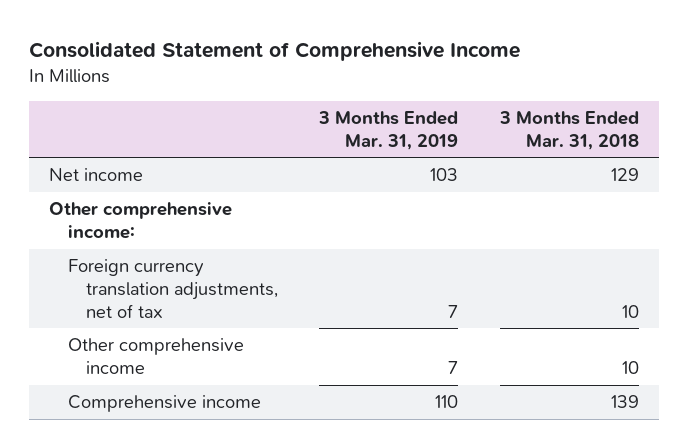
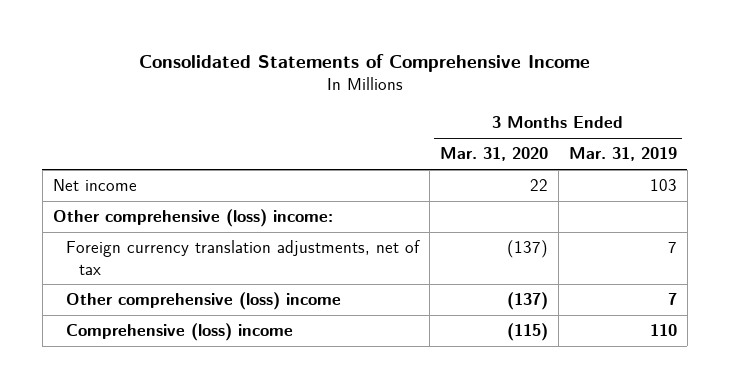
- Consolidated Statement of Comprehensive Income
+ Consolidated Statements of Comprehensive Income
- | 3 Months Ended Mar. 31, 2019 | 3 Months Ended Mar. 31, 2018
+ | 3 Months Ended Mar. 31, 2020 | 3 Months Ended Mar. 31, 2019
- Other comprehensive income:
+ Other comprehensive (loss) income:
- Other comprehensive income | 7 | 10
- Comprehensive income | 110 | 139
+ Other comprehensive (loss) income | (137) | 7
+ Comprehensive (loss) income | (115) | 110

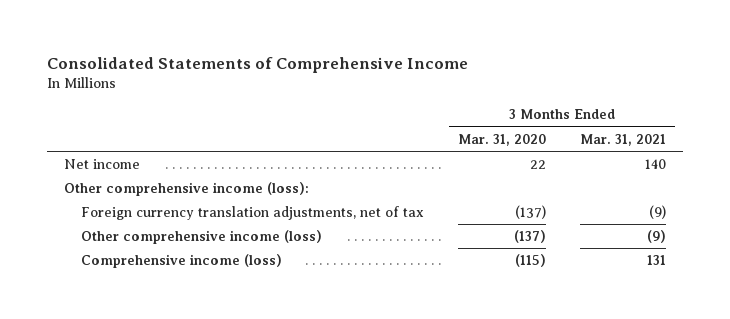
- | 3 Months Ended Mar. 31, 2020 | 3 Months Ended Mar. 31, 2019
+ | 3 Months Ended Mar. 31, 2020 | 3 Months Ended Mar. 31, 2021
- Other comprehensive (loss) income:
+ Other comprehensive income (loss):
- Other comprehensive (loss) income | (137) | 7
- Comprehensive (loss) income | (115) | 110
+ Other comprehensive income (loss) | (137) | (9)
+ Comprehensive income (loss) | (115) | 131

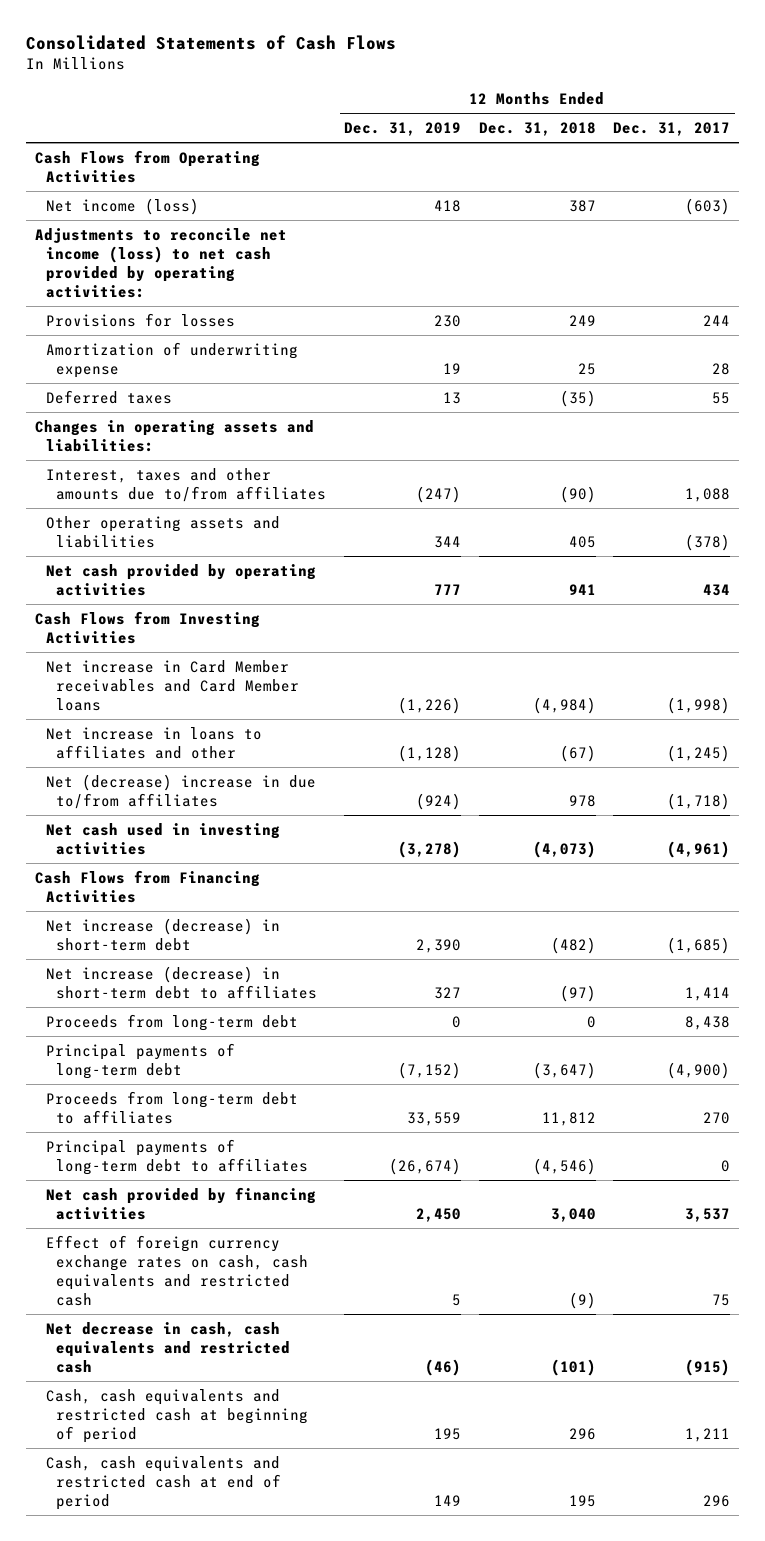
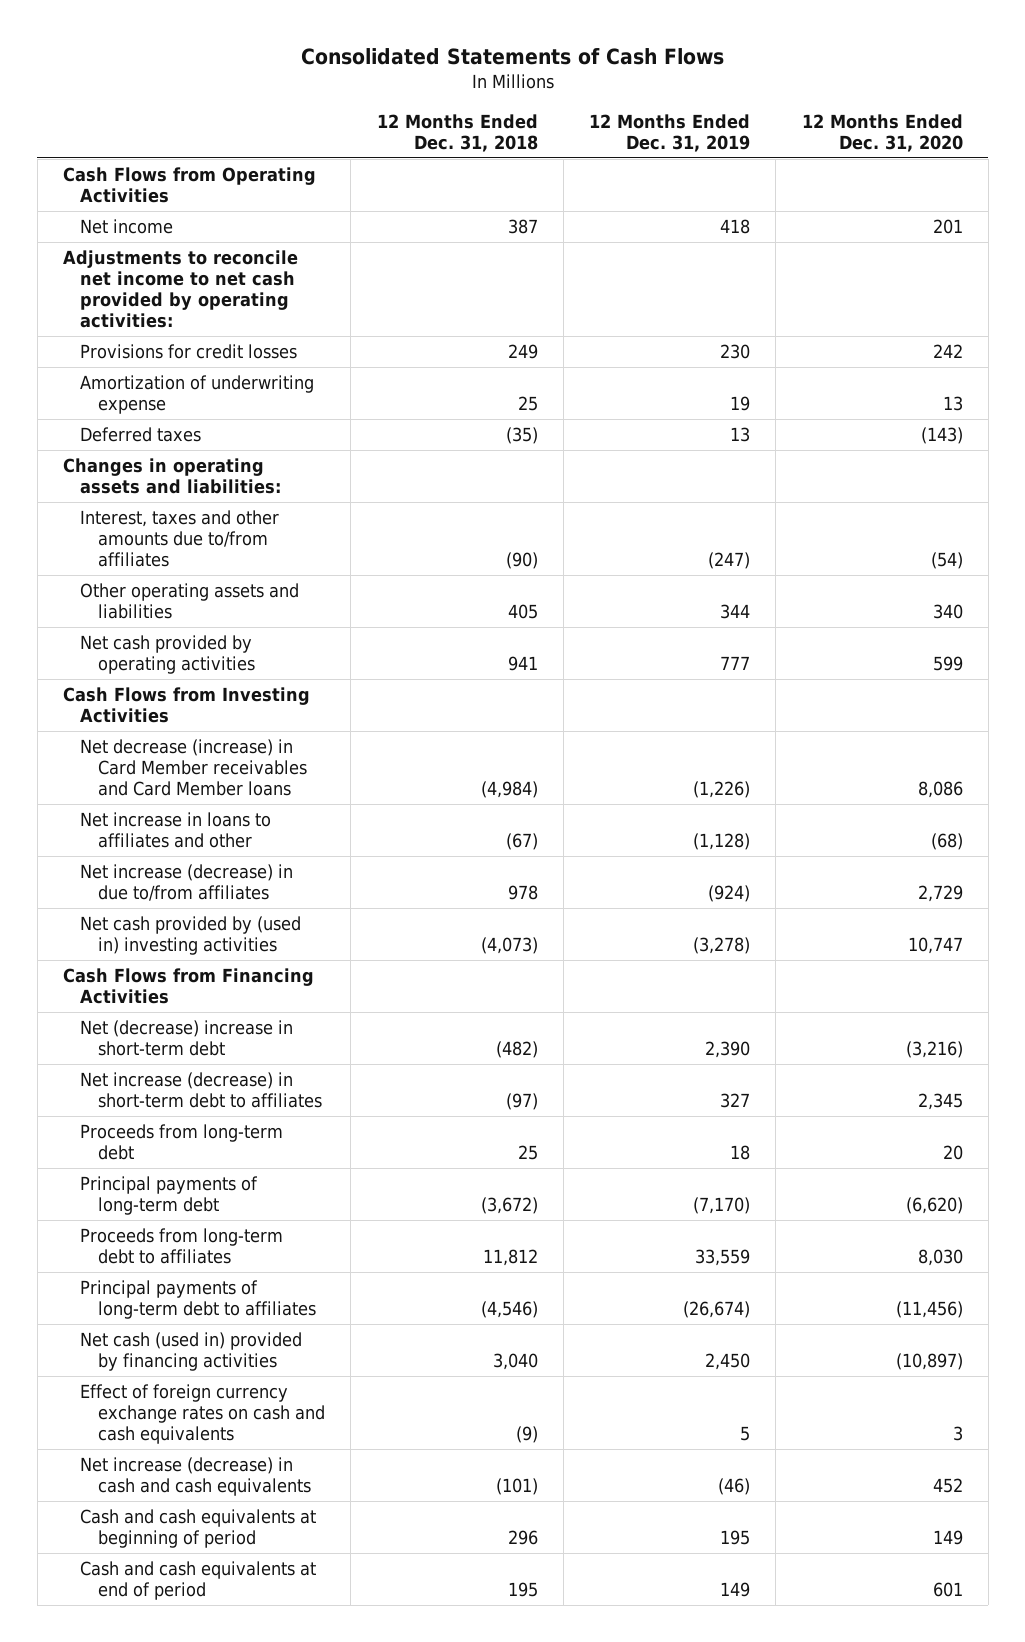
- | 12 Months Ended Dec. 31, 2019 | 12 Months Ended Dec. 31, 2018 | 12 Months Ended Dec. 31, 2017
+ | 12 Months Ended Dec. 31, 2018 | 12 Months Ended Dec. 31, 2019 | 12 Months Ended Dec. 31, 2020
- Net income (loss) | 418 | 387 | (603)
- Adjustments to reconcile net income (loss) to net cash provided by operating activities:
- Provisions for losses | 230 | 249 | 244
+ Net income | 387 | 418 | 201
+ Adjustments to reconcile net income to net cash provided by operating activities:
+ Provisions for credit losses | 249 | 230 | 242
- Net increase in Card Member receivables and Card Member loans | (1,226) | (4,984) | (1,998)
+ Net decrease (increase) in Card Member receivables and Card Member loans | (4,984) | (1,226) | 8,086
- Net (decrease) increase in due to/from affiliates | (924) | 978 | (1,718)
- Net cash used in investing activities | (3,278) | (4,073) | (4,961)
+ Net increase (decrease) in due to/from affiliates | 978 | (924) | 2,729
+ Net cash provided by (used in) investing activities | (4,073) | (3,278) | 10,747
- Net increase (decrease) in short-term debt | 2,390 | (482) | (1,685)
+ Net (decrease) increase in short-term debt | (482) | 2,390 | (3,216)
- Proceeds from long-term debt | 0 | 0 | 8,438
- Principal payments of long-term debt | (7,152) | (3,647) | (4,900)
+ Proceeds from long-term debt | 25 | 18 | 20
+ Principal payments of long-term debt | (3,672) | (7,170) | (6,620)
- Net cash provided by financing activities | 2,450 | 3,040 | 3,537
- Effect of foreign currency exchange rates on cash, cash equivalents and restricted cash | 5 | (9) | 75
- Net decrease in cash, cash equivalents and restricted cash | (46) | (101) | (915)
- Cash, cash equivalents and restricted cash at beginning of period | 195 | 296 | 1,211
- Cash, cash equivalents and restricted cash at end of period | 149 | 195 | 296
+ Net cash (used in) provided by financing activities | 3,040 | 2,450 | (10,897)
+ Effect of foreign currency exchange rates on cash and cash equivalents | (9) | 5 | 3
+ Net increase (decrease) in cash and cash equivalents | (101) | (46) | 452
+ Cash and cash equivalents at beginning of period | 296 | 195 | 149
+ Cash and cash equivalents at end of period | 195 | 149 | 601

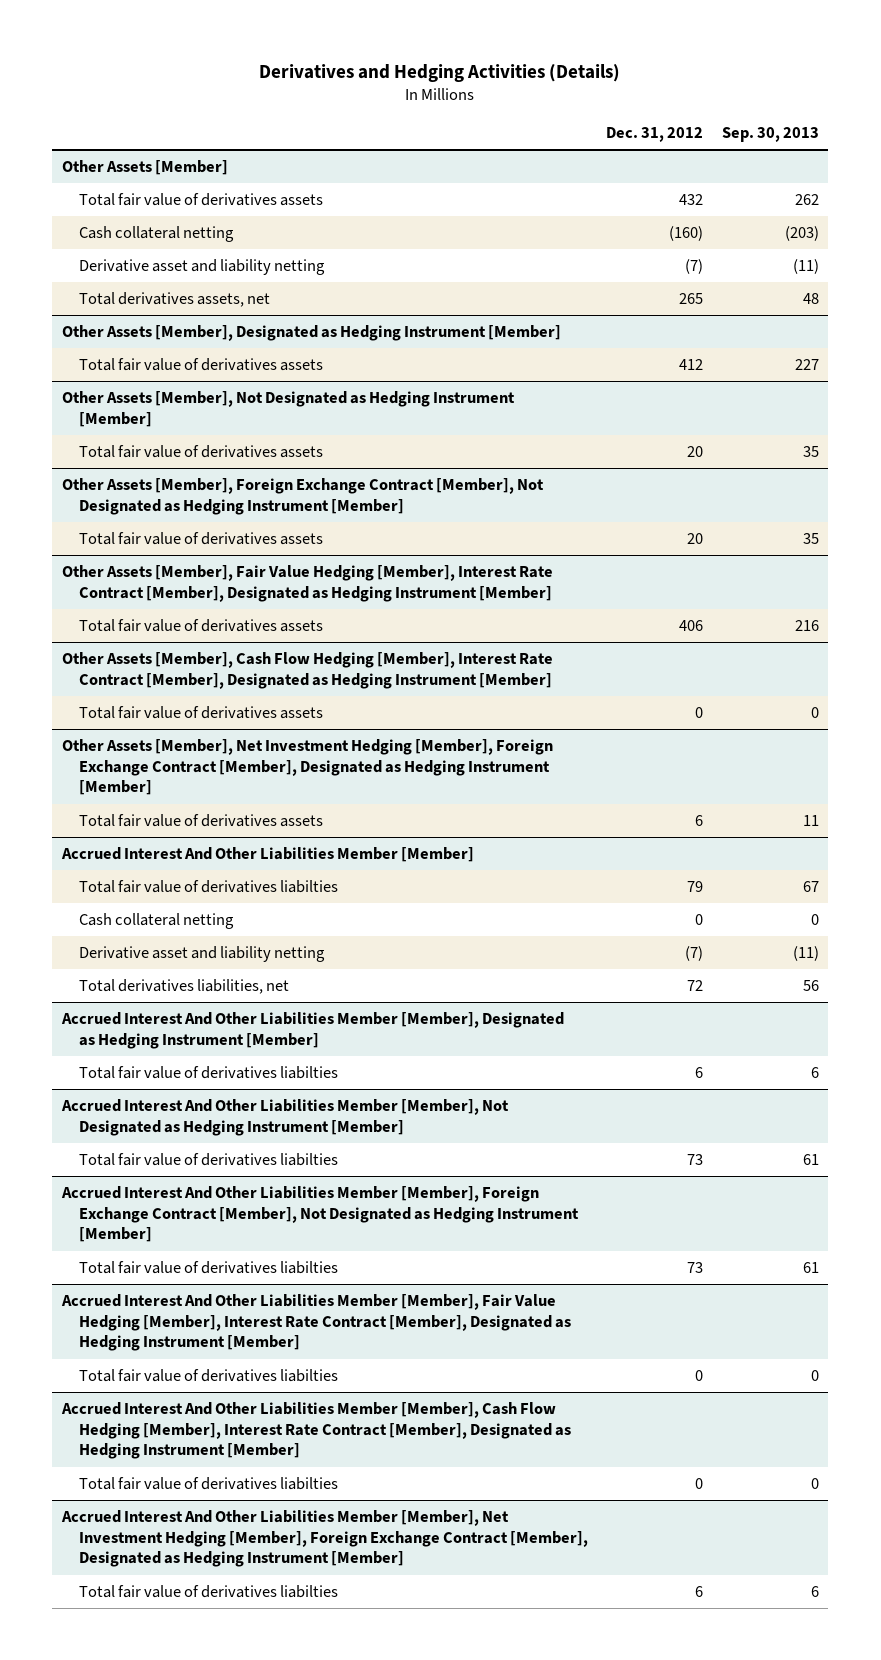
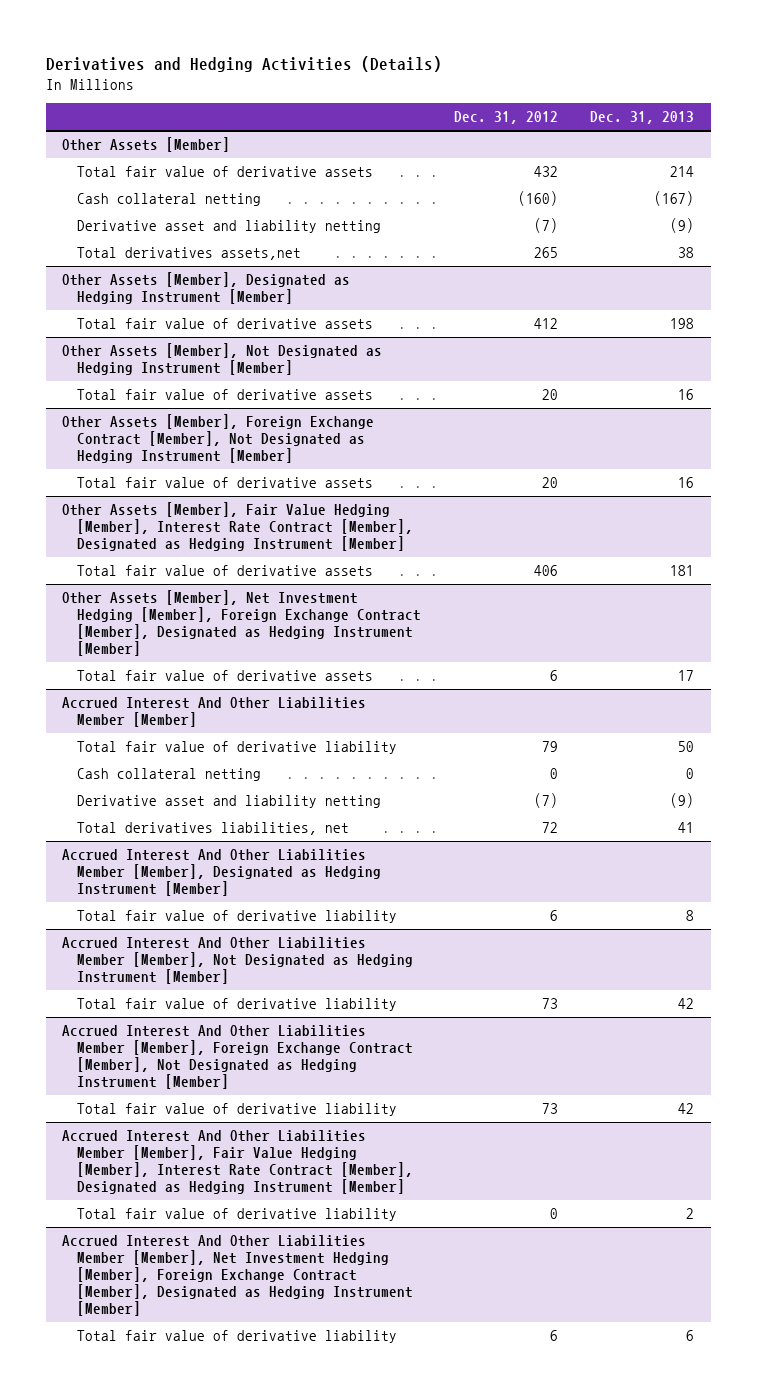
- | Dec. 31, 2012 | Sep. 30, 2013
+ | Dec. 31, 2012 | Dec. 31, 2013
@ Other Assets [Member]
- Total fair value of derivatives assets | 432 | 262
+ Total fair value of derivative assets | 432 | 214
- Total derivatives assets, net | 265 | 48
+ Total derivatives assets,net | 265 | 38
@ Other Assets [Member], Designated as Hedging Instrument [Member]
- Total fair value of derivatives assets | 412 | 227
+ Total fair value of derivative assets | 412 | 198
@ Other Assets [Member], Not Designated as Hedging Instrument [Member]
- Total fair value of derivatives assets | 20 | 35
+ Total fair value of derivative assets | 20 | 16
@ Other Assets [Member], Foreign Exchange Contract [Member], Not Designated as Hedging Instrument [Member]
- Total fair value of derivatives assets | 20 | 35
+ Total fair value of derivative assets | 20 | 16
@ Other Assets [Member], Fair Value Hedging [Member], Interest Rate Contract [Member], Designated as Hedging Instrument [Member]
- Total fair value of derivatives assets | 406 | 216
- Other Assets [Member], Cash Flow Hedging [Member], Interest Rate Contract [Member], Designated as Hedging Instrument [Member]
- Total fair value of derivatives assets | 0 | 0
@ Other Assets [Member], Fair Value Hedging [Member], Interest Rate Contract [Member], Designated as Hedging Instrument [Member]
+ Total fair value of derivative assets | 406 | 181
@ Other Assets [Member], Net Investment Hedging [Member], Foreign Exchange Contract [Member], Designated as Hedging Instrument [Member]
- Total fair value of derivatives assets | 6 | 11
+ Total fair value of derivative assets | 6 | 17
@ Accrued Interest And Other Liabilities Member [Member]
- Total fair value of derivatives liabilties | 79 | 67
+ Total fair value of derivative liability | 79 | 50
@ Accrued Interest And Other Liabilities Member [Member], Designated as Hedging Instrument [Member]
- Total fair value of derivatives liabilties | 6 | 6
+ Total fair value of derivative liability | 6 | 8
@ Accrued Interest And Other Liabilities Member [Member], Not Designated as Hedging Instrument [Member]
- Total fair value of derivatives liabilties | 73 | 61
+ Total fair value of derivative liability | 73 | 42
@ Accrued Interest And Other Liabilities Member [Member], Foreign Exchange Contract [Member], Not Designated as Hedging Instrument [Member]
- Total fair value of derivatives liabilties | 73 | 61
+ Total fair value of derivative liability | 73 | 42
@ Accrued Interest And Other Liabilities Member [Member], Fair Value Hedging [Member], Interest Rate Contract [Member], Designated as Hedging Instrument [Member]
- Total fair value of derivatives liabilties | 0 | 0
- Accrued Interest And Other Liabilities Member [Member], Cash Flow Hedging [Member], Interest Rate Contract [Member], Designated as Hedging Instrument [Member]
- Total fair value of derivatives liabilties | 0 | 0
@ Accrued Interest And Other Liabilities Member [Member], Fair Value Hedging [Member], Interest Rate Contract [Member], Designated as Hedging Instrument [Member]
+ Total fair value of derivative liability | 0 | 2
@ Accrued Interest And Other Liabilities Member [Member], Net Investment Hedging [Member], Foreign Exchange Contract [Member], Designated as Hedging Instrument [Member]
- Total fair value of derivatives liabilties | 6 | 6
+ Total fair value of derivative liability | 6 | 6

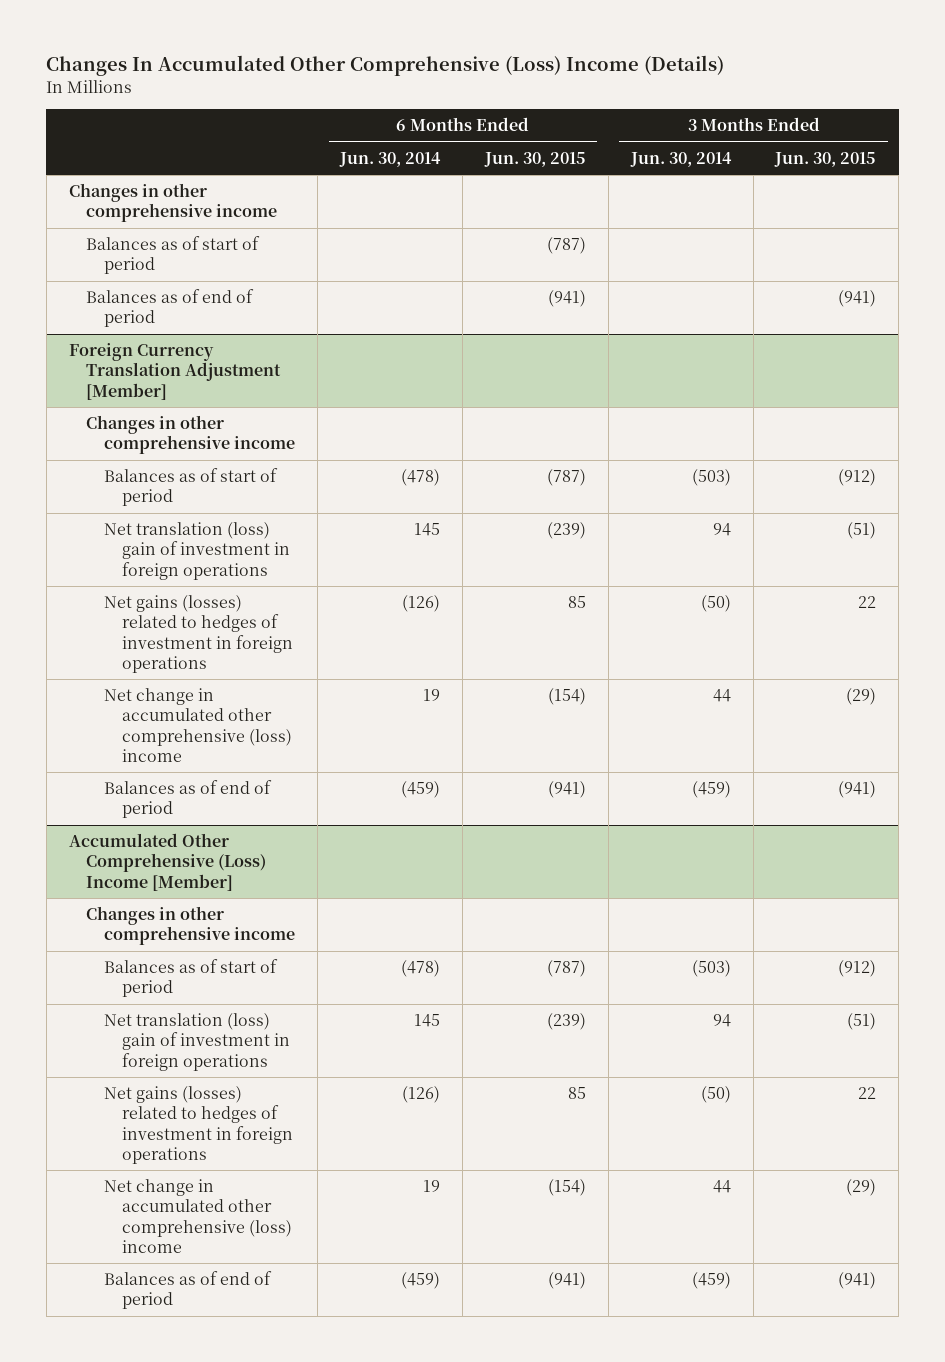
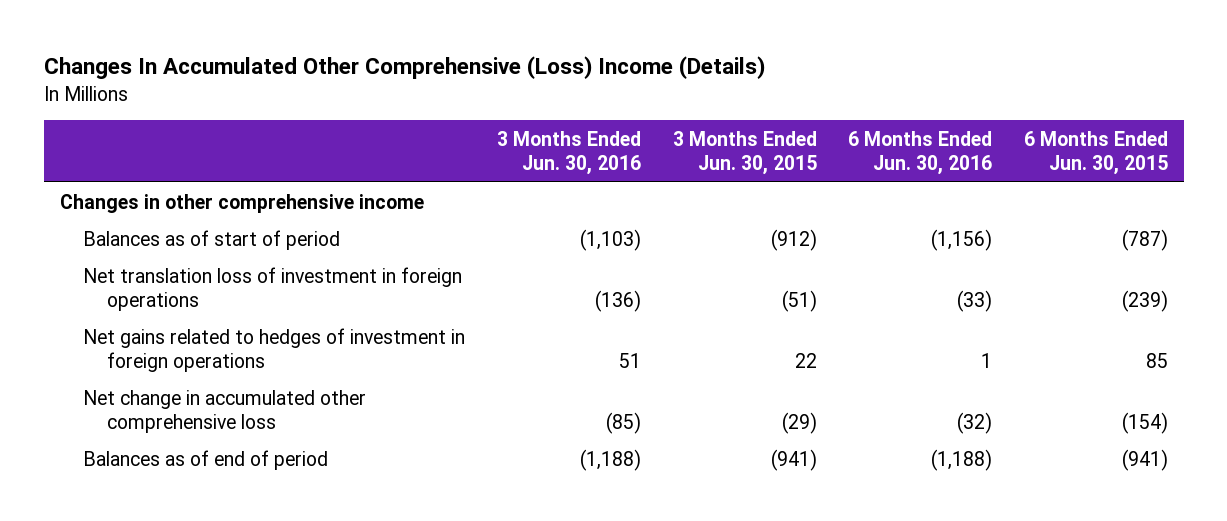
- | 6 Months Ended Jun. 30, 2014 | 6 Months Ended Jun. 30, 2015 | 3 Months Ended Jun. 30, 2014 | 3 Months Ended Jun. 30, 2015
+ | 3 Months Ended Jun. 30, 2016 | 3 Months Ended Jun. 30, 2015 | 6 Months Ended Jun. 30, 2016 | 6 Months Ended Jun. 30, 2015
- Balances as of start of period | | (787) | |
- Balances as of end of period | | (941) | | (941)
- Foreign Currency Translation Adjustment [Member]
- Changes in other comprehensive income
- Net translation (loss) gain of investment in foreign operations | 145 | (239) | 94 | (51)
- Net gains (losses) related to hedges of investment in foreign operations | (126) | 85 | (50) | 22
- Net change in accumulated other comprehensive (loss) income | 19 | (154) | 44 | (29)
- Balances as of end of period | (459) | (941) | (459) | (941)
- Accumulated Other Comprehensive (Loss) Income [Member]
- Changes in other comprehensive income
- Balances as of start of period | (478) | (787) | (503) | (912)
- Net translation (loss) gain of investment in foreign operations | 145 | (239) | 94 | (51)
- Net gains (losses) related to hedges of investment in foreign operations | (126) | 85 | (50) | 22
- Net change in accumulated other comprehensive (loss) income | 19 | (154) | 44 | (29)
+ Net translation loss of investment in foreign operations | (136) | (51) | (33) | (239)
+ Net gains related to hedges of investment in foreign operations | 51 | 22 | 1 | 85
+ Net change in accumulated other comprehensive loss | (85) | (29) | (32) | (154)

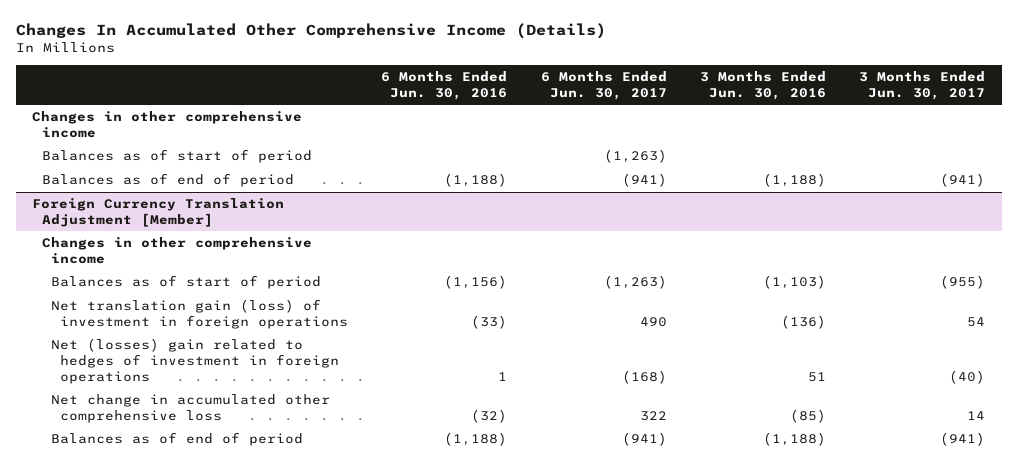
- Changes In Accumulated Other Comprehensive (Loss) Income (Details)
+ Changes In Accumulated Other Comprehensive Income (Details)
- | 3 Months Ended Jun. 30, 2016 | 3 Months Ended Jun. 30, 2015 | 6 Months Ended Jun. 30, 2016 | 6 Months Ended Jun. 30, 2015
+ | 6 Months Ended Jun. 30, 2016 | 6 Months Ended Jun. 30, 2017 | 3 Months Ended Jun. 30, 2016 | 3 Months Ended Jun. 30, 2017
+ Balances as of start of period | | (1,263) | |
+ Balances as of end of period | (1,188) | (941) | (1,188) | (941)
+ Foreign Currency Translation Adjustment [Member]
+ Changes in other comprehensive income
- Net translation loss of investment in foreign operations | (136) | (51) | (33) | (239)
- Net gains related to hedges of investment in foreign operations | 51 | 22 | 1 | 85
+ Net translation gain (loss) of investment in foreign operations | (33) | 490 | (136) | 54
+ Net (losses) gain related to hedges of investment in foreign operations | 1 | (168) | 51 | (40)

